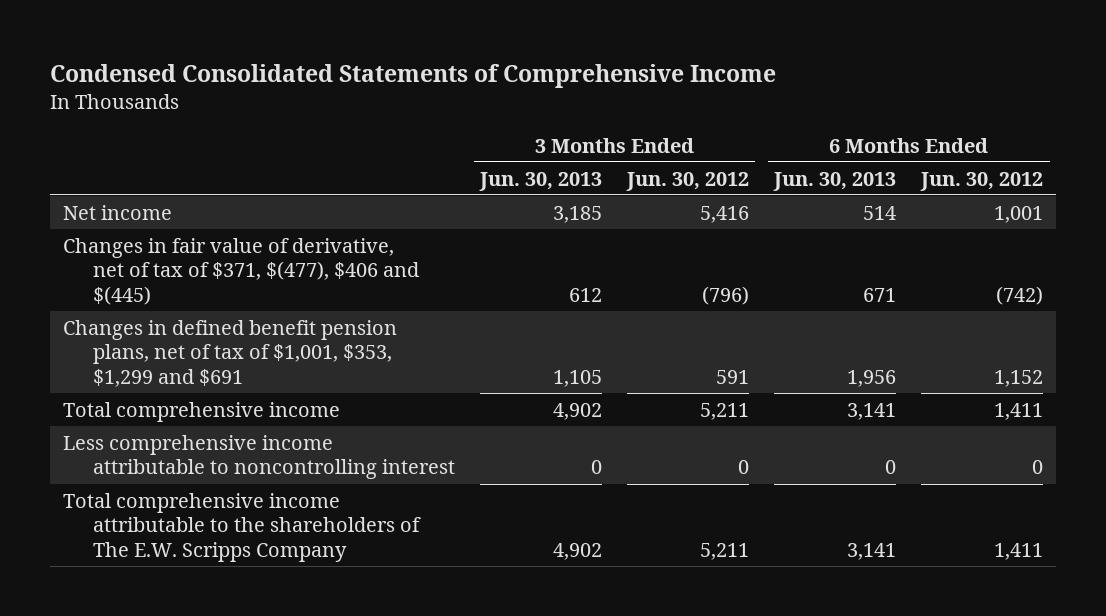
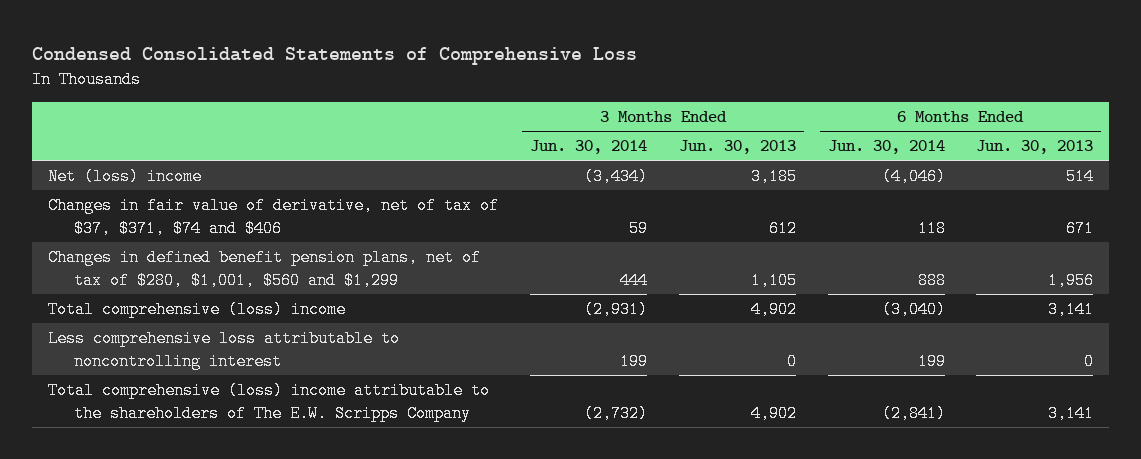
- Condensed Consolidated Statements of Comprehensive Income
+ Condensed Consolidated Statements of Comprehensive Loss
- | 3 Months Ended Jun. 30, 2013 | 3 Months Ended Jun. 30, 2012 | 6 Months Ended Jun. 30, 2013 | 6 Months Ended Jun. 30, 2012
+ | 3 Months Ended Jun. 30, 2014 | 3 Months Ended Jun. 30, 2013 | 6 Months Ended Jun. 30, 2014 | 6 Months Ended Jun. 30, 2013
- Net income | 3,185 | 5,416 | 514 | 1,001
- Changes in fair value of derivative, net of tax of $371, $(477), $406 and $(445) | 612 | (796) | 671 | (742)
- Changes in defined benefit pension plans, net of tax of $1,001, $353, $1,299 and $691 | 1,105 | 591 | 1,956 | 1,152
- Total comprehensive income | 4,902 | 5,211 | 3,141 | 1,411
- Less comprehensive income attributable to noncontrolling interest | 0 | 0 | 0 | 0
- Total comprehensive income attributable to the shareholders of The E.W. Scripps Company | 4,902 | 5,211 | 3,141 | 1,411
+ Net (loss) income | (3,434) | 3,185 | (4,046) | 514
+ Changes in fair value of derivative, net of tax of $37, $371, $74 and $406 | 59 | 612 | 118 | 671
+ Changes in defined benefit pension plans, net of tax of $280, $1,001, $560 and $1,299 | 444 | 1,105 | 888 | 1,956
+ Total comprehensive (loss) income | (2,931) | 4,902 | (3,040) | 3,141
+ Less comprehensive loss attributable to noncontrolling interest | 199 | 0 | 199 | 0
+ Total comprehensive (loss) income attributable to the shareholders of The E.W. Scripps Company | (2,732) | 4,902 | (2,841) | 3,141

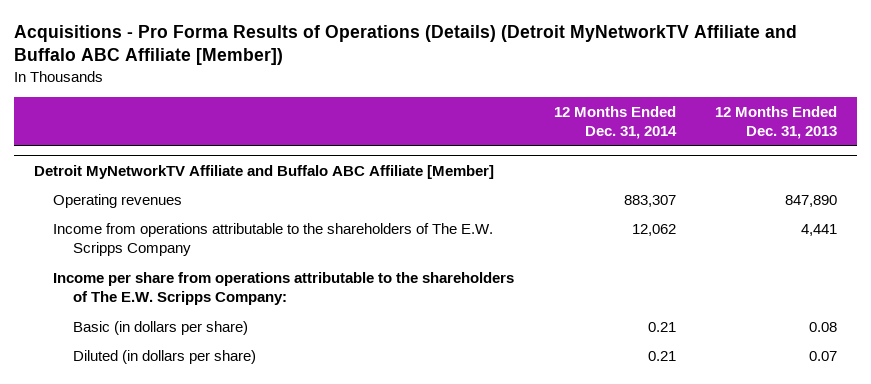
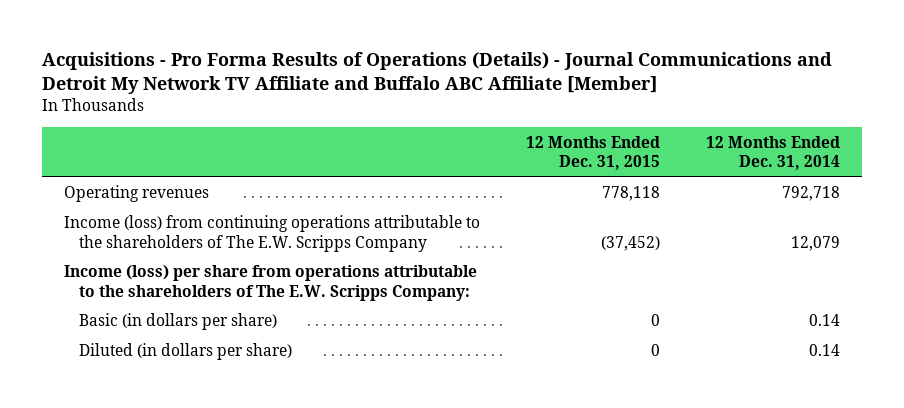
- Acquisitions - Pro Forma Results of Operations (Details) (Detroit MyNetworkTV Affiliate and Buffalo ABC Affiliate [Member])
+ Acquisitions - Pro Forma Results of Operations (Details) - Journal Communications and Detroit My Network TV Affiliate and Buffalo ABC Affiliate [Member]
- | 12 Months Ended Dec. 31, 2014 | 12 Months Ended Dec. 31, 2013
+ | 12 Months Ended Dec. 31, 2015 | 12 Months Ended Dec. 31, 2014
- Detroit MyNetworkTV Affiliate and Buffalo ABC Affiliate [Member]
- Operating revenues | 883,307 | 847,890
- Income from operations attributable to the shareholders of The E.W. Scripps Company | 12,062 | 4,441
- Income per share from operations attributable to the shareholders of The E.W. Scripps Company:
- Basic (in dollars per share) | 0.21 | 0.08
- Diluted (in dollars per share) | 0.21 | 0.07
+ Operating revenues | 778,118 | 792,718
+ Income (loss) from continuing operations attributable to the shareholders of The E.W. Scripps Company | (37,452) | 12,079
+ Income (loss) per share from operations attributable to the shareholders of The E.W. Scripps Company:
+ Basic (in dollars per share) | 0 | 0.14
+ Diluted (in dollars per share) | 0 | 0.14

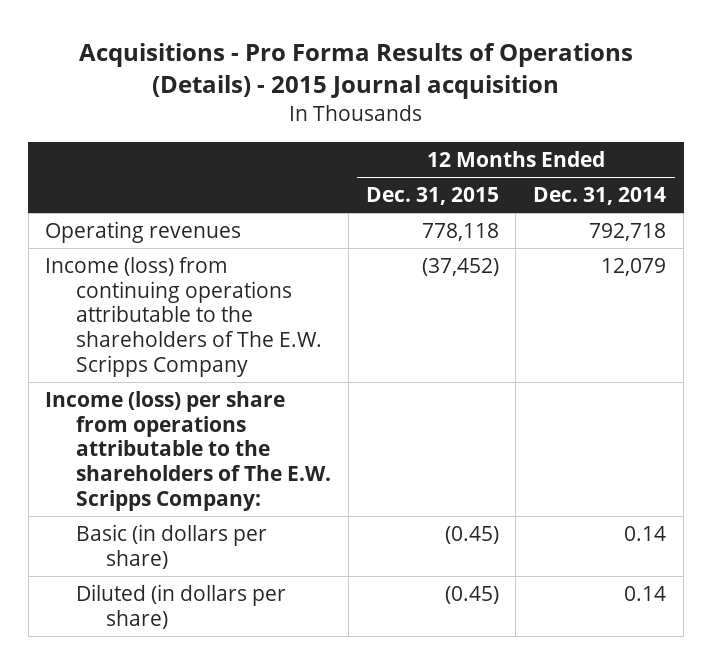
- Acquisitions - Pro Forma Results of Operations (Details) - Journal Communications and Detroit My Network TV Affiliate and Buffalo ABC Affiliate [Member]
+ Acquisitions - Pro Forma Results of Operations (Details) - 2015 Journal acquisition
- Basic (in dollars per share) | 0 | 0.14
- Diluted (in dollars per share) | 0 | 0.14
+ Basic (in dollars per share) | (0.45) | 0.14
+ Diluted (in dollars per share) | (0.45) | 0.14

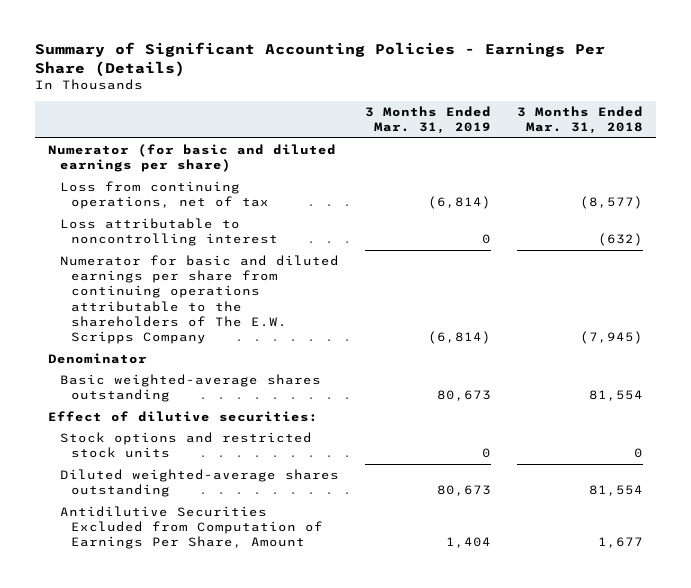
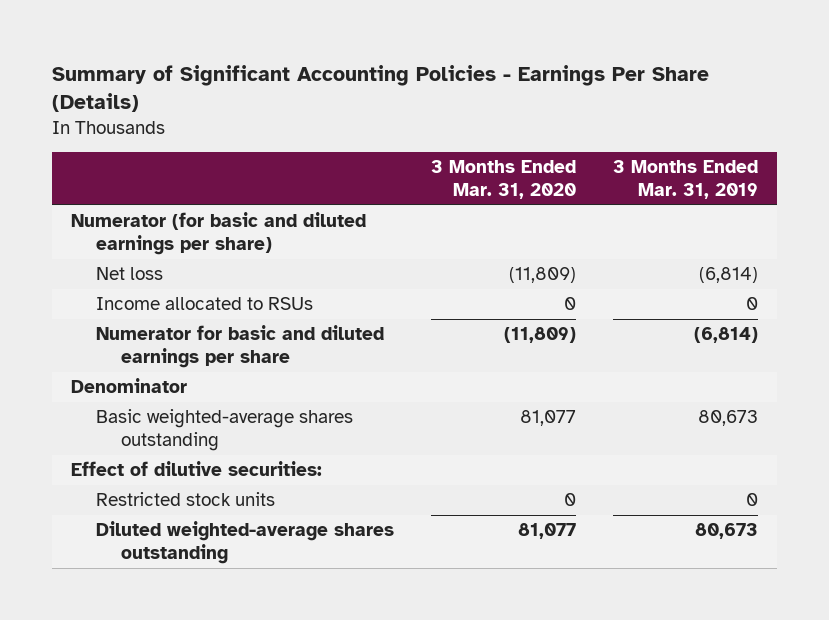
- | 3 Months Ended Mar. 31, 2019 | 3 Months Ended Mar. 31, 2018
+ | 3 Months Ended Mar. 31, 2020 | 3 Months Ended Mar. 31, 2019
- Loss from continuing operations, net of tax | (6,814) | (8,577)
- Loss attributable to noncontrolling interest | 0 | (632)
- Numerator for basic and diluted earnings per share from continuing operations attributable to the shareholders of The E.W. Scripps Company | (6,814) | (7,945)
+ Net loss | (11,809) | (6,814)
+ Income allocated to RSUs | 0 | 0
+ Numerator for basic and diluted earnings per share | (11,809) | (6,814)
- Stock options and restricted stock units | 0 | 0
+ Restricted stock units | 0 | 0
- Antidilutive Securities Excluded from Computation of Earnings Per Share, Amount | 1,404 | 1,677

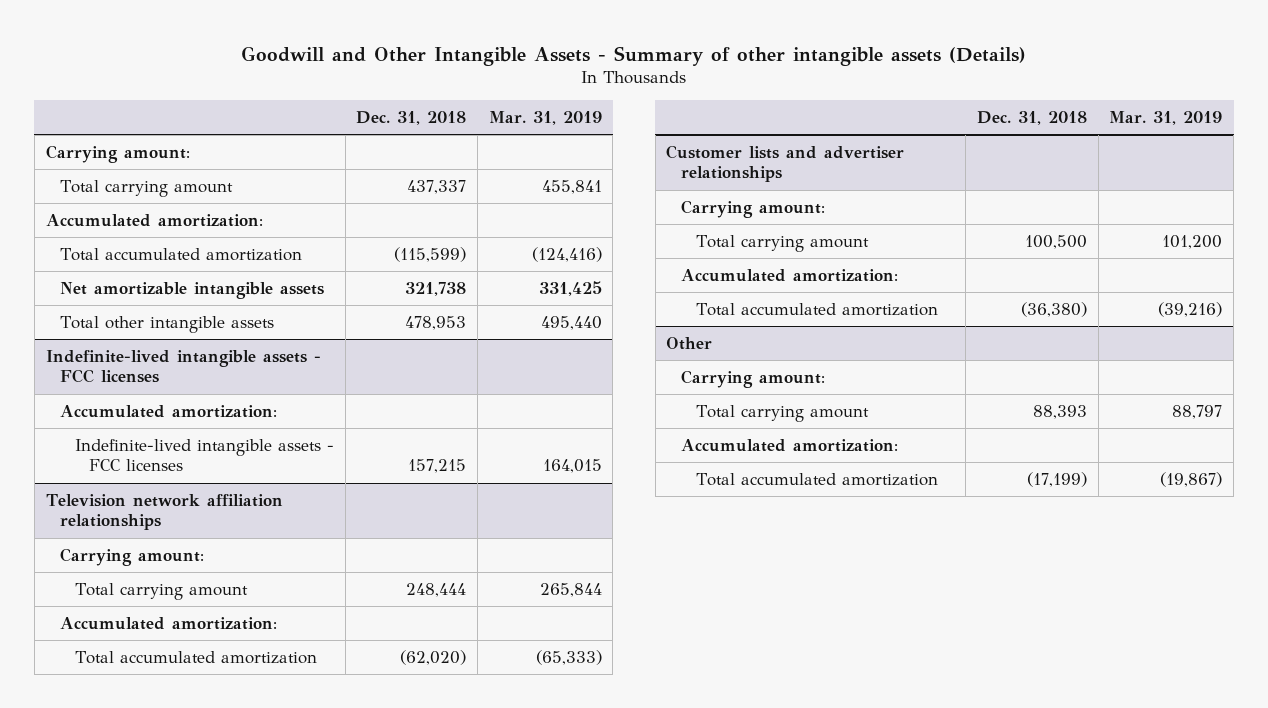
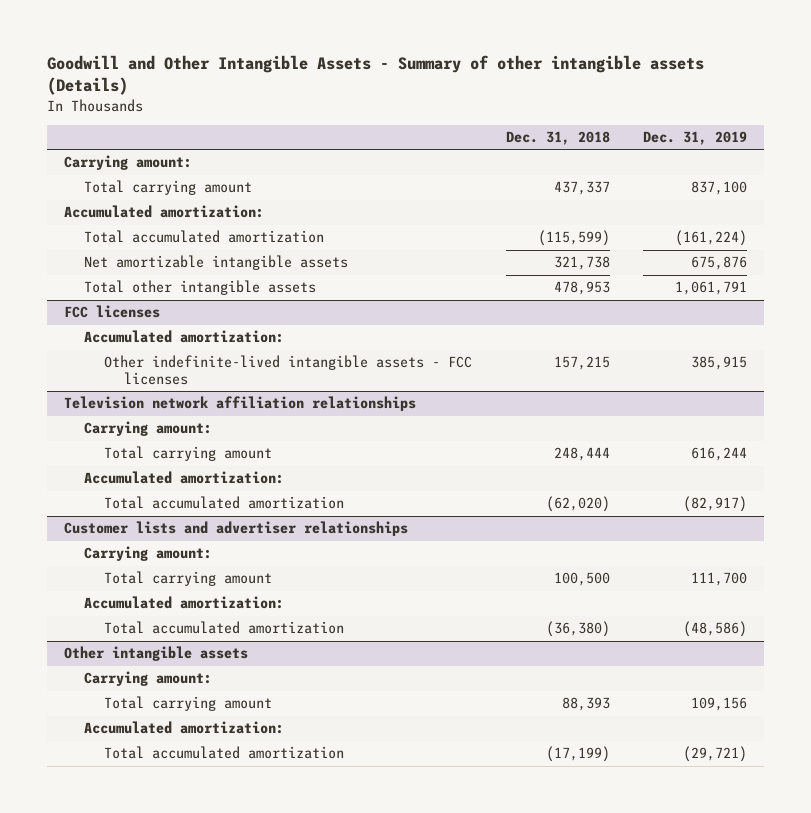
- | Dec. 31, 2018 | Mar. 31, 2019
+ | Dec. 31, 2018 | Dec. 31, 2019
- Indefinite-lived intangible assets - FCC licenses
+ FCC licenses
- Indefinite-lived intangible assets - FCC licenses | 157,215 | 164,015
+ Other indefinite-lived intangible assets - FCC licenses | 157,215 | 385,915
- Other
+ Other intangible assets

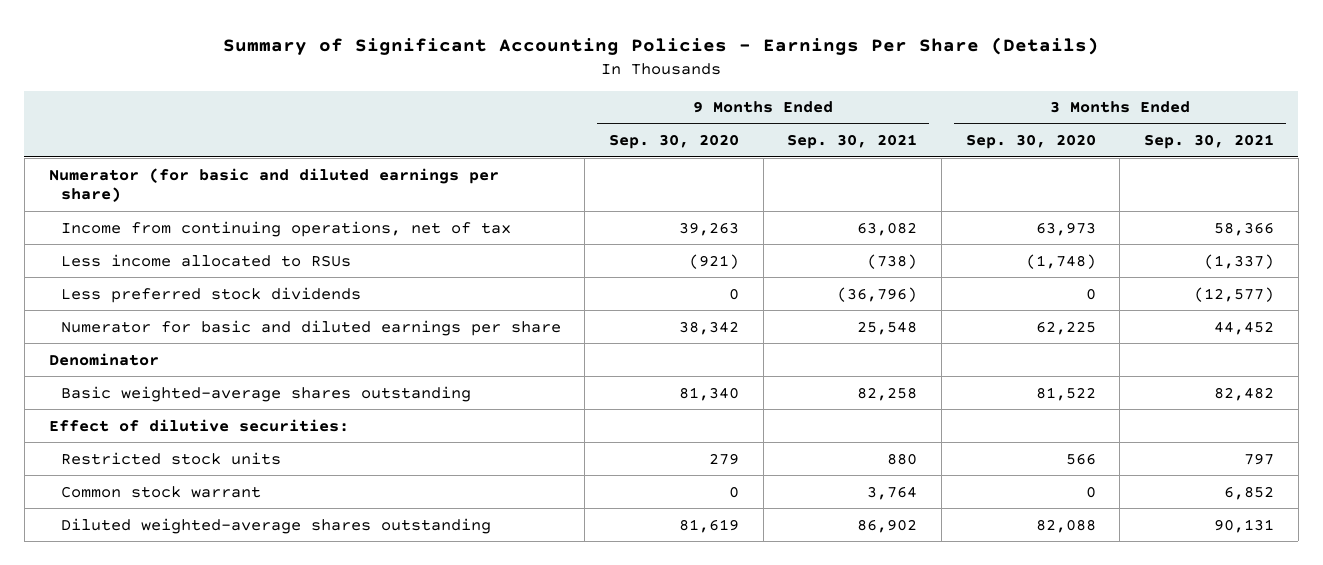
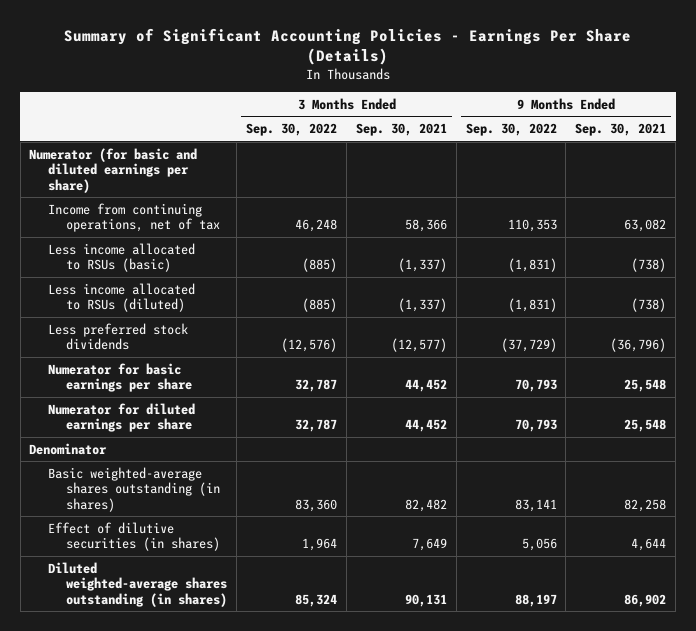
- | 9 Months Ended Sep. 30, 2020 | 9 Months Ended Sep. 30, 2021 | 3 Months Ended Sep. 30, 2020 | 3 Months Ended Sep. 30, 2021
+ | 3 Months Ended Sep. 30, 2022 | 3 Months Ended Sep. 30, 2021 | 9 Months Ended Sep. 30, 2022 | 9 Months Ended Sep. 30, 2021
- Less income allocated to RSUs | (921) | (738) | (1,748) | (1,337)
+ Less income allocated to RSUs (basic) | (885) | (1,337) | (1,831) | (738)
+ Less income allocated to RSUs (diluted) | (885) | (1,337) | (1,831) | (738)
- Numerator for basic and diluted earnings per share | 38,342 | 25,548 | 62,225 | 44,452
+ Numerator for basic earnings per share | 32,787 | 44,452 | 70,793 | 25,548
+ Numerator for diluted earnings per share | 32,787 | 44,452 | 70,793 | 25,548
- Basic weighted-average shares outstanding | 81,340 | 82,258 | 81,522 | 82,482
- Effect of dilutive securities:
- Restricted stock units | 279 | 880 | 566 | 797
- Common stock warrant | 0 | 3,764 | 0 | 6,852
- Diluted weighted-average shares outstanding | 81,619 | 86,902 | 82,088 | 90,131
+ Basic weighted-average shares outstanding (in shares) | 83,360 | 82,482 | 83,141 | 82,258
+ Effect of dilutive securities (in shares) | 1,964 | 7,649 | 5,056 | 4,644
+ Diluted weighted-average shares outstanding (in shares) | 85,324 | 90,131 | 88,197 | 86,902

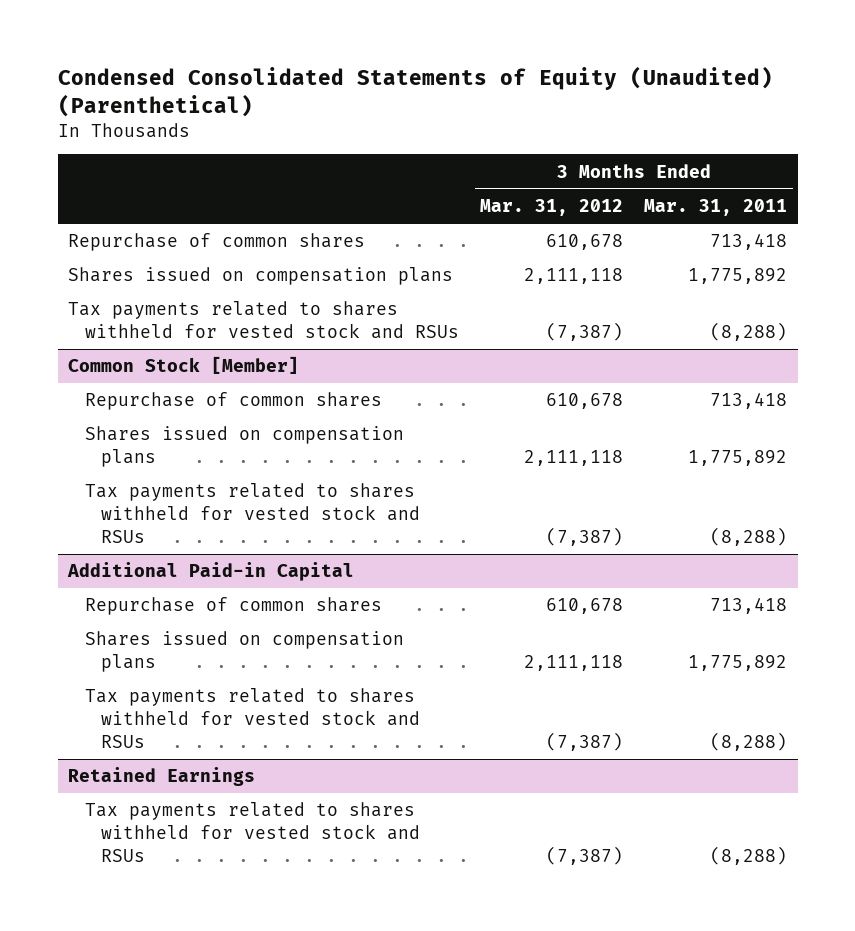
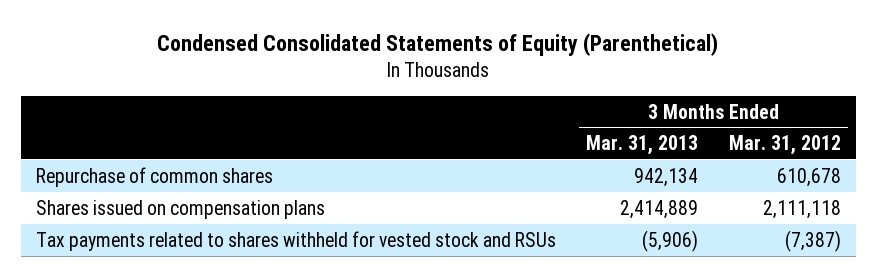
- Condensed Consolidated Statements of Equity (Unaudited) (Parenthetical)
+ Condensed Consolidated Statements of Equity (Parenthetical)
- | 3 Months Ended Mar. 31, 2012 | 3 Months Ended Mar. 31, 2011
+ | 3 Months Ended Mar. 31, 2013 | 3 Months Ended Mar. 31, 2012
- Common Stock [Member]
- Repurchase of common shares | 610,678 | 713,418
- Shares issued on compensation plans | 2,111,118 | 1,775,892
- Tax payments related to shares withheld for vested stock and RSUs | (7,387) | (8,288)
- Additional Paid-in Capital
- Repurchase of common shares | 610,678 | 713,418
- Shares issued on compensation plans | 2,111,118 | 1,775,892
- Tax payments related to shares withheld for vested stock and RSUs | (7,387) | (8,288)
- Retained Earnings
- Tax payments related to shares withheld for vested stock and RSUs | (7,387) | (8,288)

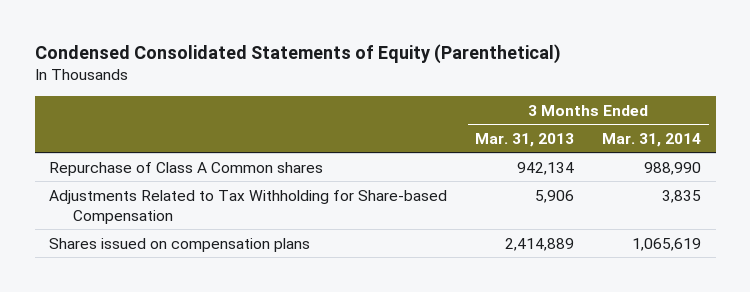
- | 3 Months Ended Mar. 31, 2013 | 3 Months Ended Mar. 31, 2012
+ | 3 Months Ended Mar. 31, 2013 | 3 Months Ended Mar. 31, 2014
- Repurchase of common shares | 942,134 | 610,678
+ Repurchase of Class A Common shares | 942,134 | 988,990
+ Adjustments Related to Tax Withholding for Share-based Compensation | 5,906 | 3,835
- Tax payments related to shares withheld for vested stock and RSUs | (5,906) | (7,387)

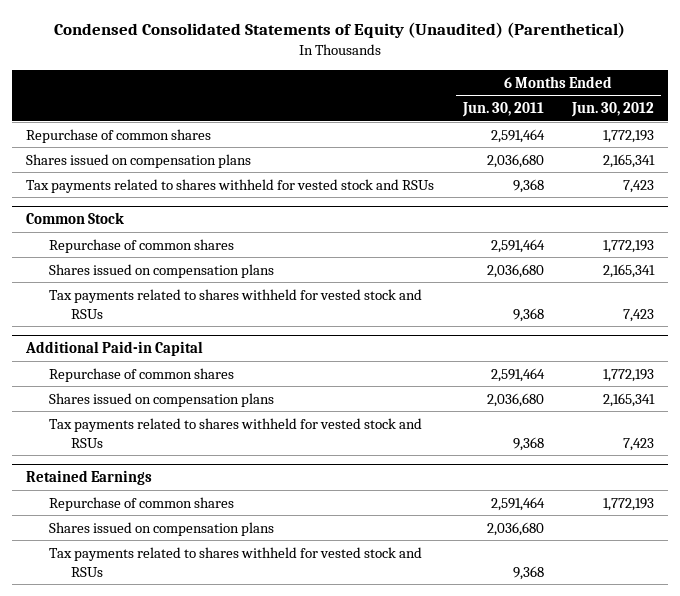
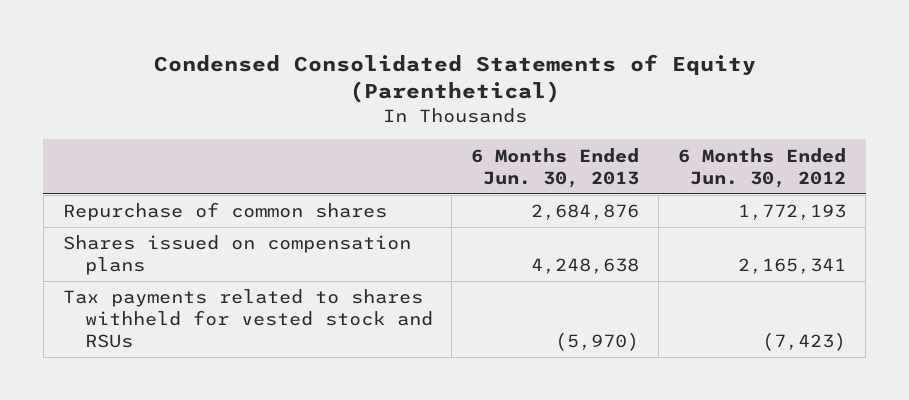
- Condensed Consolidated Statements of Equity (Unaudited) (Parenthetical)
+ Condensed Consolidated Statements of Equity (Parenthetical)
- | 6 Months Ended Jun. 30, 2011 | 6 Months Ended Jun. 30, 2012
+ | 6 Months Ended Jun. 30, 2013 | 6 Months Ended Jun. 30, 2012
- Tax payments related to shares withheld for vested stock and RSUs | 9,368 | 7,423
- Common Stock
- Repurchase of common shares | 2,591,464 | 1,772,193
- Shares issued on compensation plans | 2,036,680 | 2,165,341
- Tax payments related to shares withheld for vested stock and RSUs | 9,368 | 7,423
- Additional Paid-in Capital
- Repurchase of common shares | 2,591,464 | 1,772,193
- Shares issued on compensation plans | 2,036,680 | 2,165,341
- Tax payments related to shares withheld for vested stock and RSUs | 9,368 | 7,423
- Retained Earnings
- Repurchase of common shares | 2,591,464 | 1,772,193
- Shares issued on compensation plans | 2,036,680 |
- Tax payments related to shares withheld for vested stock and RSUs | 9,368 |
+ Tax payments related to shares withheld for vested stock and RSUs | (5,970) | (7,423)

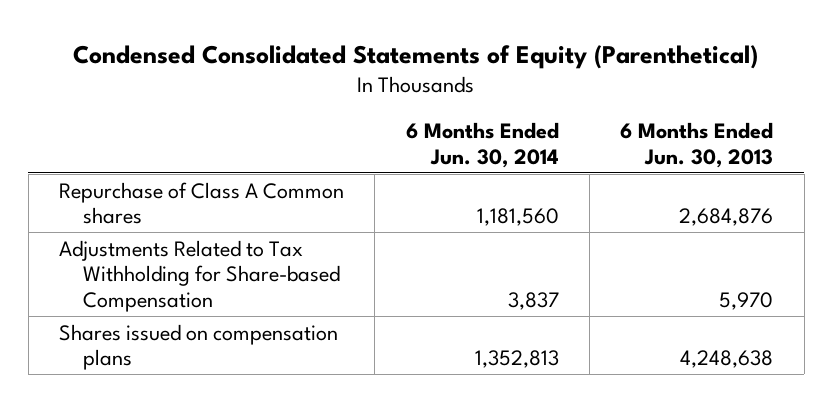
- | 6 Months Ended Jun. 30, 2013 | 6 Months Ended Jun. 30, 2012
+ | 6 Months Ended Jun. 30, 2014 | 6 Months Ended Jun. 30, 2013
- Repurchase of common shares | 2,684,876 | 1,772,193
+ Repurchase of Class A Common shares | 1,181,560 | 2,684,876
+ Adjustments Related to Tax Withholding for Share-based Compensation | 3,837 | 5,970
- Tax payments related to shares withheld for vested stock and RSUs | (5,970) | (7,423)

